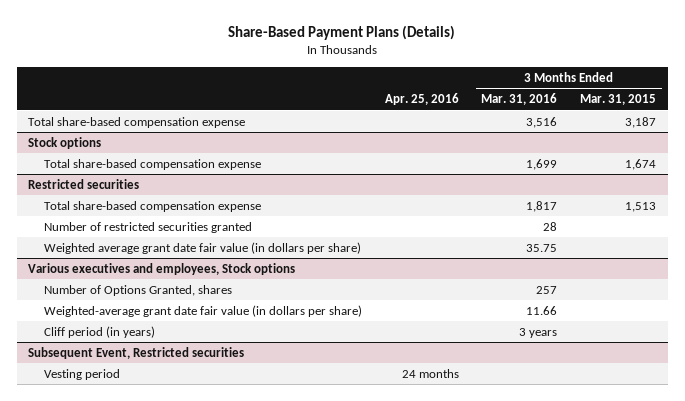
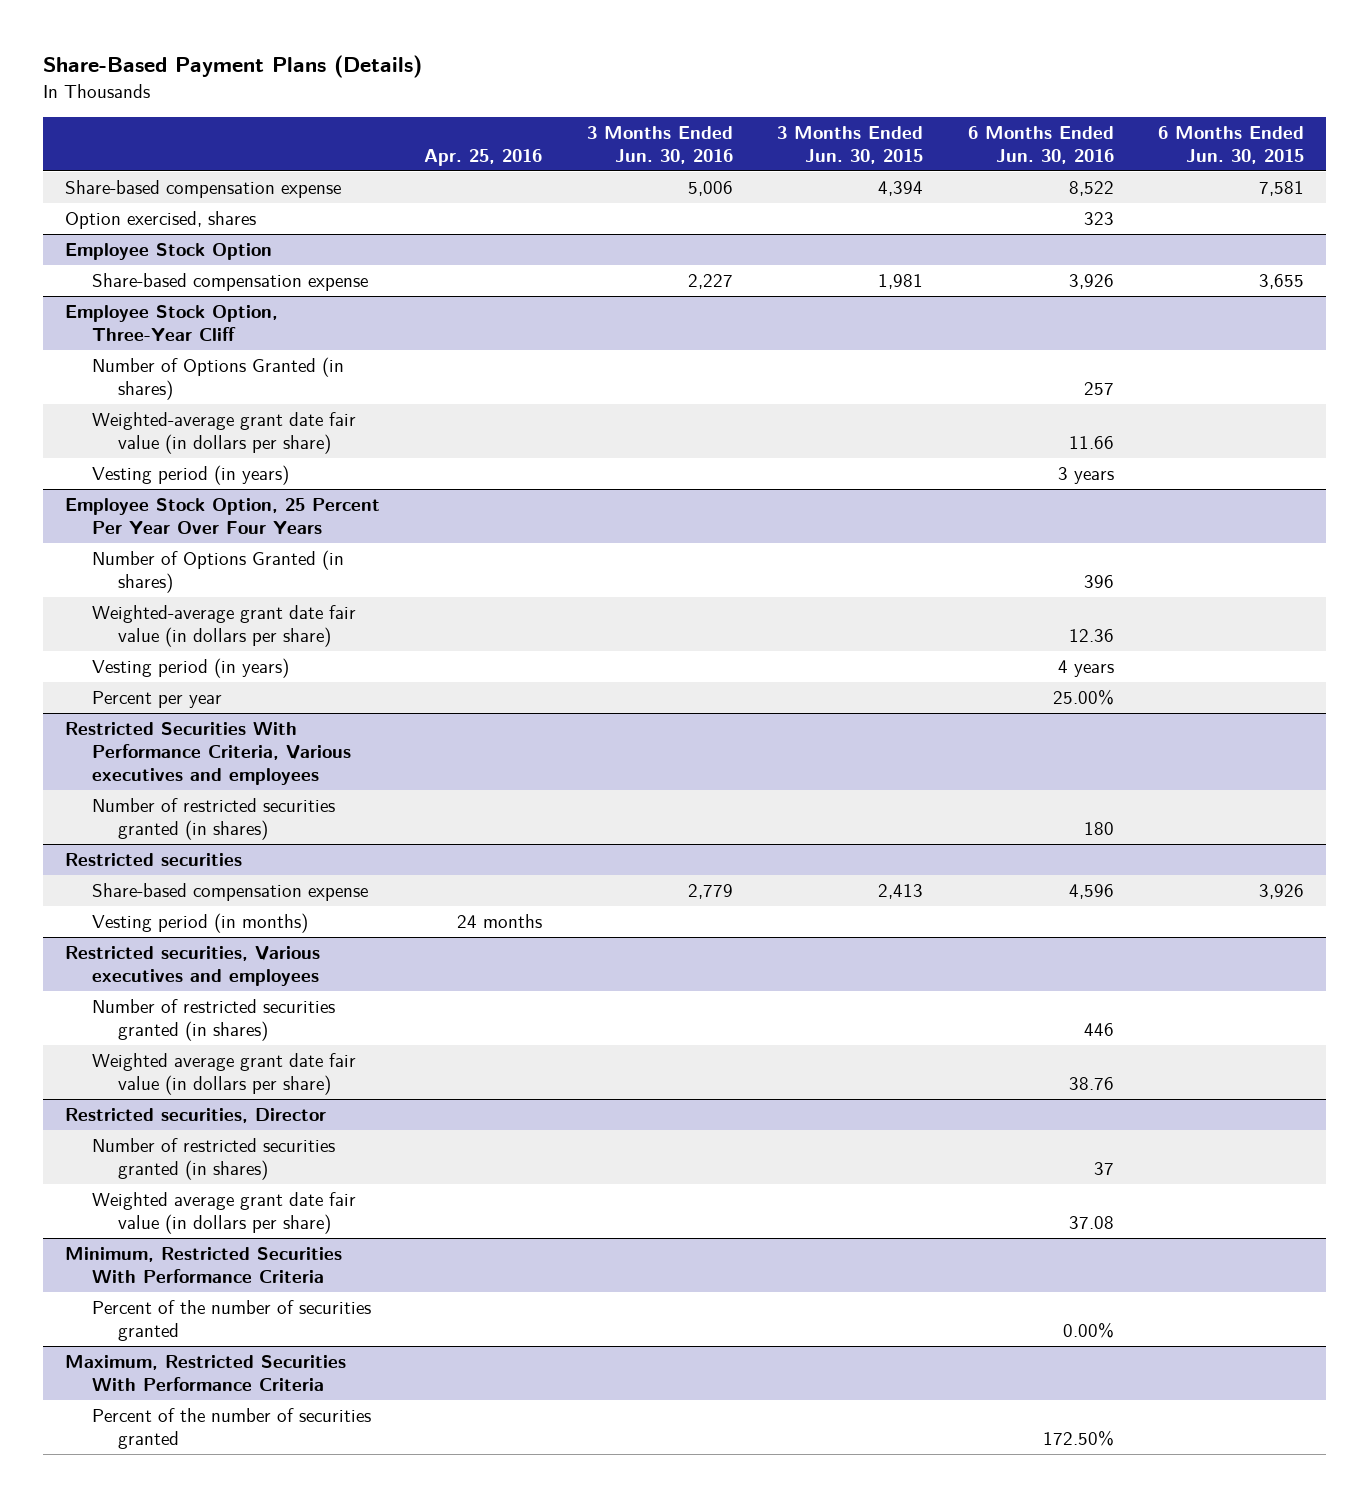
- | Apr. 25, 2016 | 3 Months Ended Mar. 31, 2016 | 3 Months Ended Mar. 31, 2015
+ | Apr. 25, 2016 | 3 Months Ended Jun. 30, 2016 | 3 Months Ended Jun. 30, 2015 | 6 Months Ended Jun. 30, 2016 | 6 Months Ended Jun. 30, 2015
- Total share-based compensation expense | | 3,516 | 3,187
- Stock options
- Total share-based compensation expense | | 1,699 | 1,674
+ Share-based compensation expense | | 5,006 | 4,394 | 8,522 | 7,581
+ Option exercised, shares | | | | 323 |
+ Employee Stock Option
+ Share-based compensation expense | | 2,227 | 1,981 | 3,926 | 3,655
+ Employee Stock Option, Three-Year Cliff
+ Number of Options Granted (in shares) | | | | 257 |
+ Weighted-average grant date fair value (in dollars per share) | | | | 11.66 |
+ Vesting period (in years) | | | | 3 years |
+ Employee Stock Option, 25 Percent Per Year Over Four Years
+ Number of Options Granted (in shares) | | | | 396 |
+ Weighted-average grant date fair value (in dollars per share) | | | | 12.36 |
+ Vesting period (in years) | | | | 4 years |
+ Percent per year | | | | 25.00% |
+ Restricted Securities With Performance Criteria, Various executives and employees
+ Number of restricted securities granted (in shares) | | | | 180 |
@ Restricted securities
- Total share-based compensation expense | | 1,817 | 1,513
- Number of restricted securities granted | | 28 |
- Weighted average grant date fair value (in dollars per share) | | 35.75 |
- Various executives and employees, Stock options
- Number of Options Granted, shares | | 257 |
- Weighted-average grant date fair value (in dollars per share) | | 11.66 |
- Cliff period (in years) | | 3 years |
- Subsequent Event, Restricted securities
- Vesting period | 24 months | |
@ Restricted securities
+ Share-based compensation expense | | 2,779 | 2,413 | 4,596 | 3,926
+ Vesting period (in months) | 24 months | | | |
+ Restricted securities, Various executives and employees
+ Number of restricted securities granted (in shares) | | | | 446 |
+ Weighted average grant date fair value (in dollars per share) | | | | 38.76 |
+ Restricted securities, Director
+ Number of restricted securities granted (in shares) | | | | 37 |
+ Weighted average grant date fair value (in dollars per share) | | | | 37.08 |
+ Minimum, Restricted Securities With Performance Criteria
+ Percent of the number of securities granted | | | | 0.00% |
+ Maximum, Restricted Securities With Performance Criteria
+ Percent of the number of securities granted | | | | 172.50% |

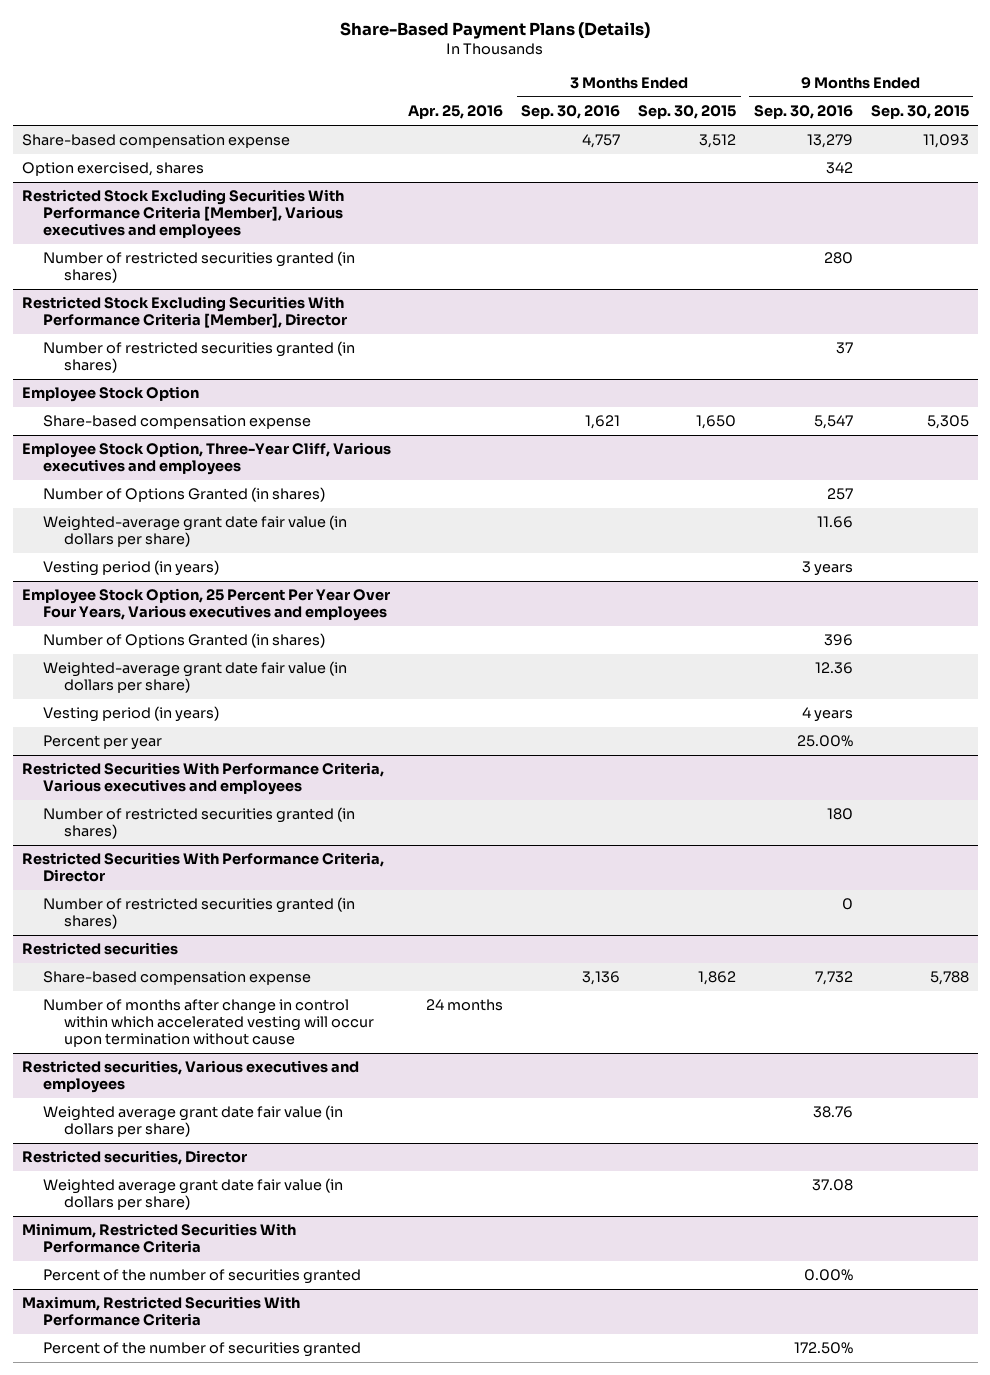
- | Apr. 25, 2016 | 3 Months Ended Jun. 30, 2016 | 3 Months Ended Jun. 30, 2015 | 6 Months Ended Jun. 30, 2016 | 6 Months Ended Jun. 30, 2015
+ | Apr. 25, 2016 | 3 Months Ended Sep. 30, 2016 | 3 Months Ended Sep. 30, 2015 | 9 Months Ended Sep. 30, 2016 | 9 Months Ended Sep. 30, 2015
+ Restricted Stock Excluding Securities With Performance Criteria [Member], Various executives and employees
+ Number of restricted securities granted (in shares) | | | | 280 |
+ Restricted Stock Excluding Securities With Performance Criteria [Member], Director
+ Number of restricted securities granted (in shares) | | | | 37 |
- Employee Stock Option, Three-Year Cliff
+ Employee Stock Option, Three-Year Cliff, Various executives and employees
- Employee Stock Option, 25 Percent Per Year Over Four Years
+ Employee Stock Option, 25 Percent Per Year Over Four Years, Various executives and employees
+ Restricted Securities With Performance Criteria, Director
+ Number of restricted securities granted (in shares) | | | | 0 |
@ Restricted securities
- Vesting period (in months) | 24 months | | | |
+ Number of months after change in control within which accelerated vesting will occur upon termination without cause | 24 months | | | |
@ Restricted securities, Various executives and employees
- Number of restricted securities granted (in shares) | | | | 446 |
@ Restricted securities, Director
- Number of restricted securities granted (in shares) | | | | 37 |

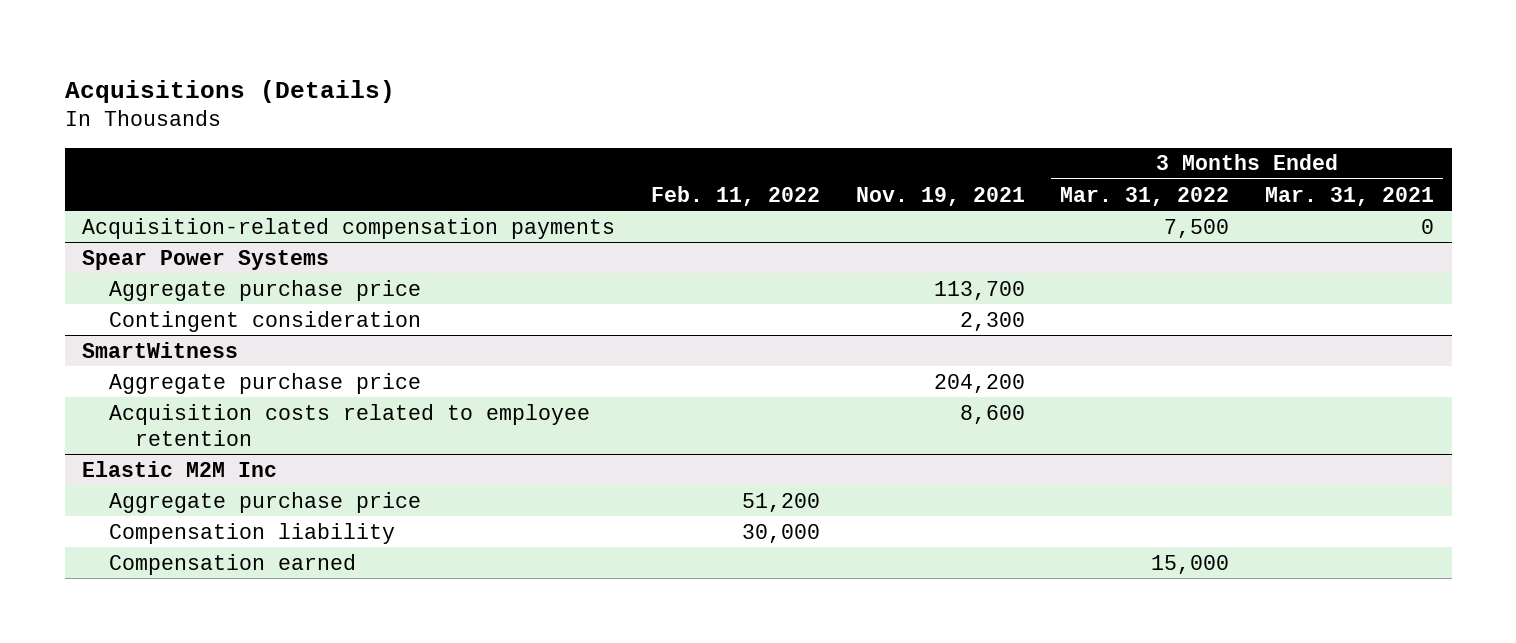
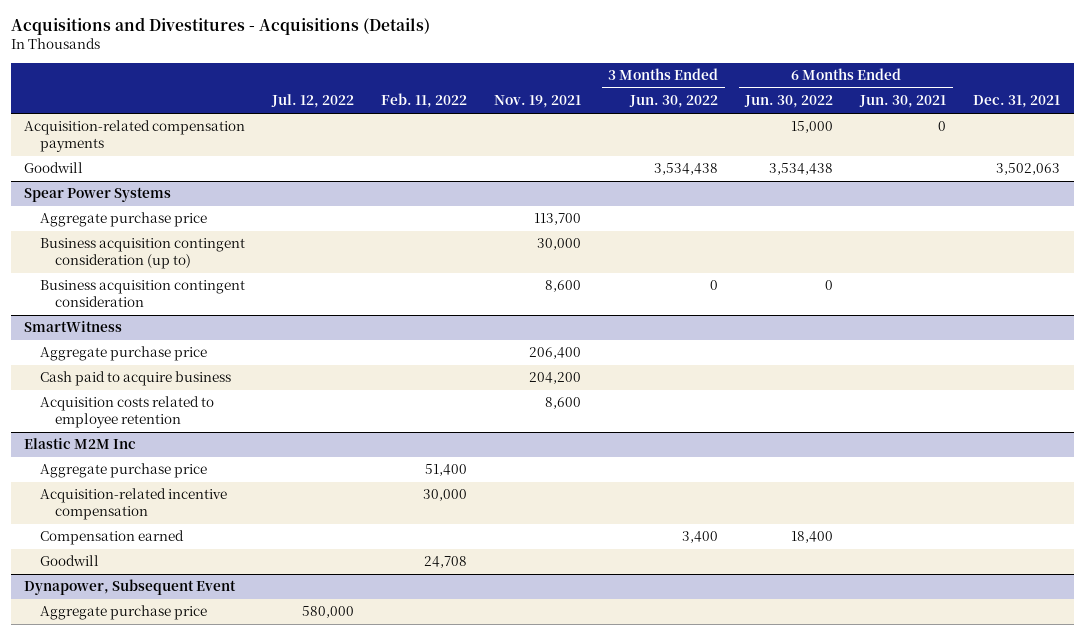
- Acquisitions (Details)
+ Acquisitions and Divestitures - Acquisitions (Details)
- | Feb. 11, 2022 | Nov. 19, 2021 | 3 Months Ended Mar. 31, 2022 | 3 Months Ended Mar. 31, 2021
+ | Jul. 12, 2022 | Feb. 11, 2022 | Nov. 19, 2021 | 3 Months Ended Jun. 30, 2022 | 6 Months Ended Jun. 30, 2022 | 6 Months Ended Jun. 30, 2021 | Dec. 31, 2021
+ Goodwill | | | | 3,534,438 | 3,534,438 | | 3,502,063
@ Spear Power Systems
- Contingent consideration | | 2,300 | |
+ Business acquisition contingent consideration (up to) | | | 30,000 | | | |
+ Business acquisition contingent consideration | | | 8,600 | 0 | 0 | |
@ SmartWitness
- Aggregate purchase price | | 204,200 | |
+ Aggregate purchase price | | | 206,400 | | | |
+ Cash paid to acquire business | | | 204,200 | | | |
@ Elastic M2M Inc
- Aggregate purchase price | 51,200 | | |
- Compensation liability | 30,000 | | |
+ Aggregate purchase price | | 51,400 | | | | |
+ Acquisition-related incentive compensation | | 30,000 | | | | |
+ Goodwill | | 24,708 | | | | |
+ Dynapower, Subsequent Event
+ Aggregate purchase price | 580,000 | | | | | |

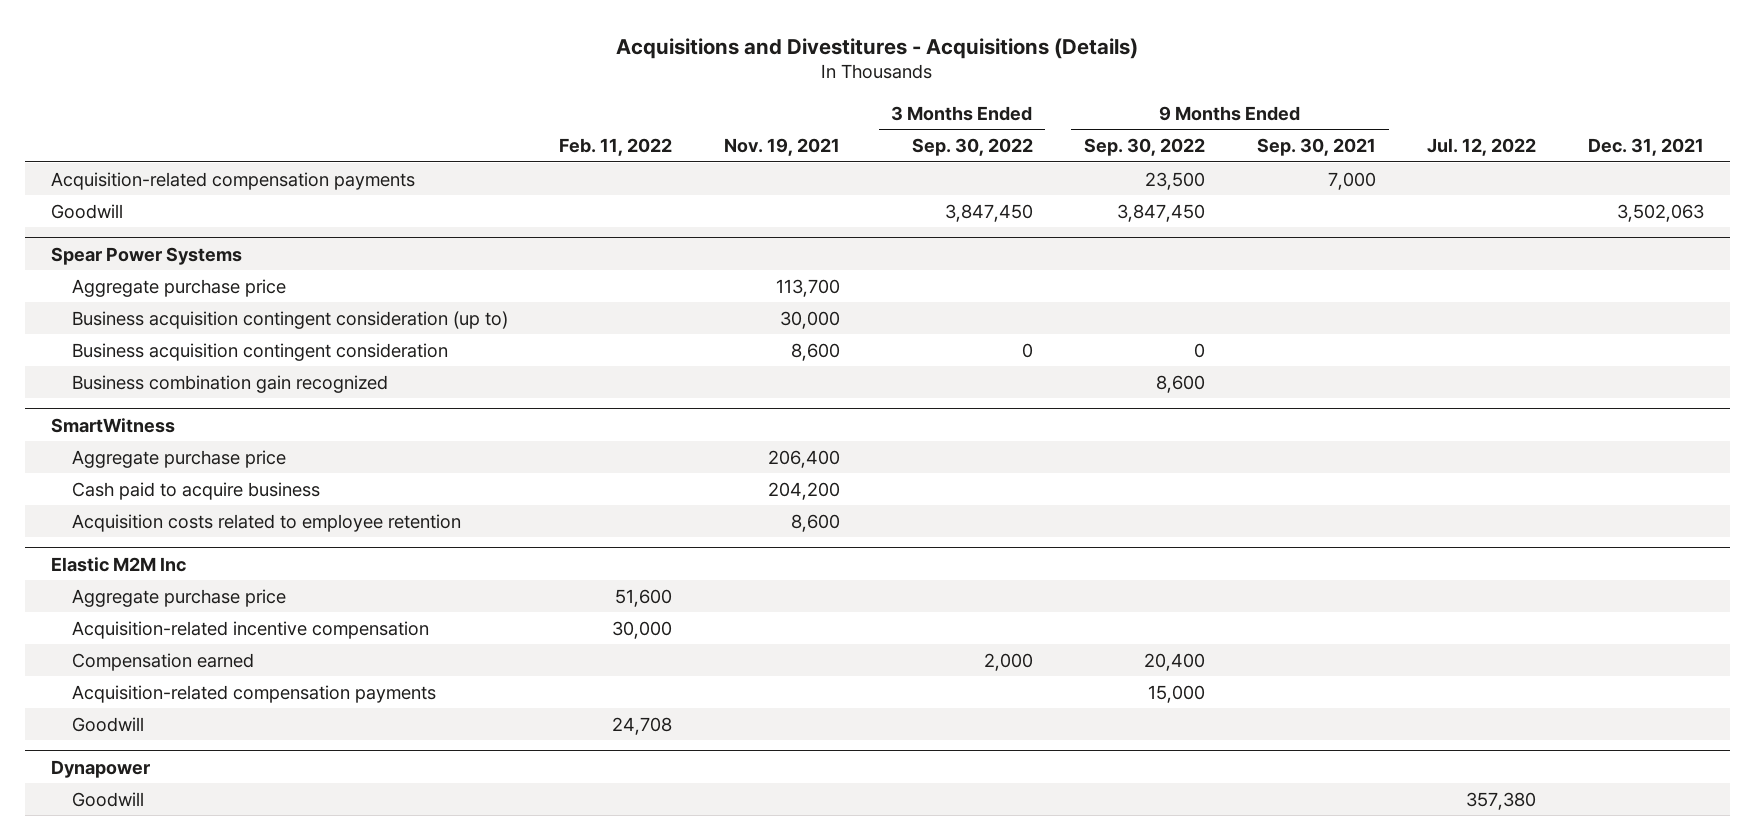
- | Jul. 12, 2022 | Feb. 11, 2022 | Nov. 19, 2021 | 3 Months Ended Jun. 30, 2022 | 6 Months Ended Jun. 30, 2022 | 6 Months Ended Jun. 30, 2021 | Dec. 31, 2021
+ | Feb. 11, 2022 | Nov. 19, 2021 | 3 Months Ended Sep. 30, 2022 | 9 Months Ended Sep. 30, 2022 | 9 Months Ended Sep. 30, 2021 | Jul. 12, 2022 | Dec. 31, 2021
@ Spear Power Systems
+ Business combination gain recognized | | | | 8,600 | | |
@ Elastic M2M Inc
- Aggregate purchase price | | 51,400 | | | | |
+ Aggregate purchase price | 51,600 | | | | | |
+ Acquisition-related compensation payments | | | | 15,000 | | |
- Dynapower, Subsequent Event
- Aggregate purchase price | 580,000 | | | | | |
+ Dynapower
+ Goodwill | | | | | | 357,380 |

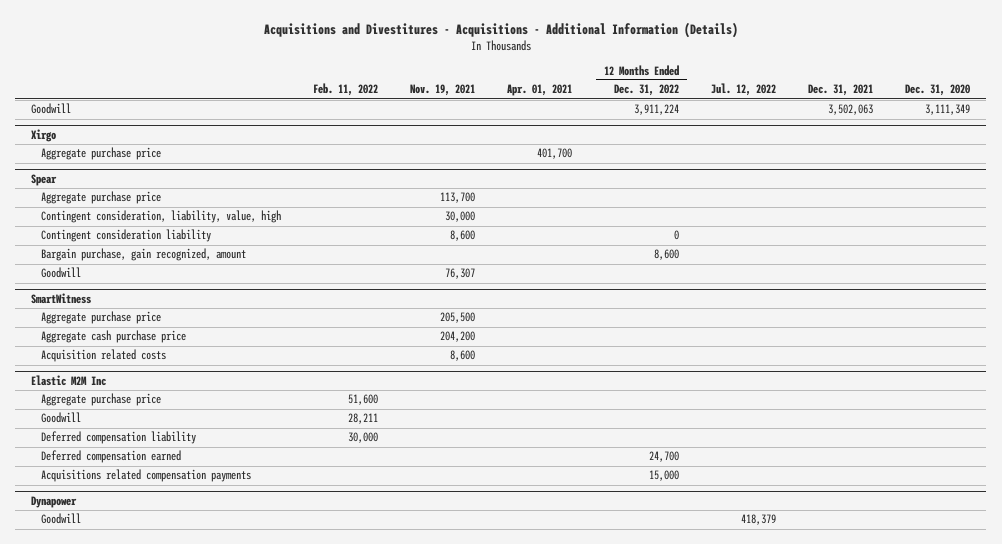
- Acquisitions and Divestitures - Acquisitions (Details)
+ Acquisitions and Divestitures - Acquisitions - Additional Information (Details)
- | Feb. 11, 2022 | Nov. 19, 2021 | 3 Months Ended Sep. 30, 2022 | 9 Months Ended Sep. 30, 2022 | 9 Months Ended Sep. 30, 2021 | Jul. 12, 2022 | Dec. 31, 2021
+ | Feb. 11, 2022 | Nov. 19, 2021 | Apr. 01, 2021 | 12 Months Ended Dec. 31, 2022 | Jul. 12, 2022 | Dec. 31, 2021 | Dec. 31, 2020
- Acquisition-related compensation payments | | | | 23,500 | 7,000 | |
- Spear Power Systems
+ Xirgo
+ Aggregate purchase price | | | 401,700 | | | |
+ Spear
- Business acquisition contingent consideration (up to) | | 30,000 | | | | |
- Business acquisition contingent consideration | | 8,600 | 0 | 0 | | |
- Business combination gain recognized | | | | 8,600 | | |
+ Contingent consideration, liability, value, high | | 30,000 | | | | |
+ Contingent consideration liability | | 8,600 | | 0 | | |
+ Bargain purchase, gain recognized, amount | | | | 8,600 | | |
+ Goodwill | | 76,307 | | | | |
@ SmartWitness
- Aggregate purchase price | | 206,400 | | | | |
- Cash paid to acquire business | | 204,200 | | | | |
- Acquisition costs related to employee retention | | 8,600 | | | | |
+ Aggregate purchase price | | 205,500 | | | | |
+ Aggregate cash purchase price | | 204,200 | | | | |
+ Acquisition related costs | | 8,600 | | | | |
@ Elastic M2M Inc
- Acquisition-related incentive compensation | 30,000 | | | | | |
- Compensation earned | | | 2,000 | 20,400 | | |
- Acquisition-related compensation payments | | | | 15,000 | | |
- Goodwill | 24,708 | | | | | |
+ Goodwill | 28,211 | | | | | |
+ Deferred compensation liability | 30,000 | | | | | |
+ Deferred compensation earned | | | | 24,700 | | |
+ Acquisitions related compensation payments | | | | 15,000 | | |
@ Dynapower
- Goodwill | | | | | | 357,380 |
+ Goodwill | | | | | 418,379 | |

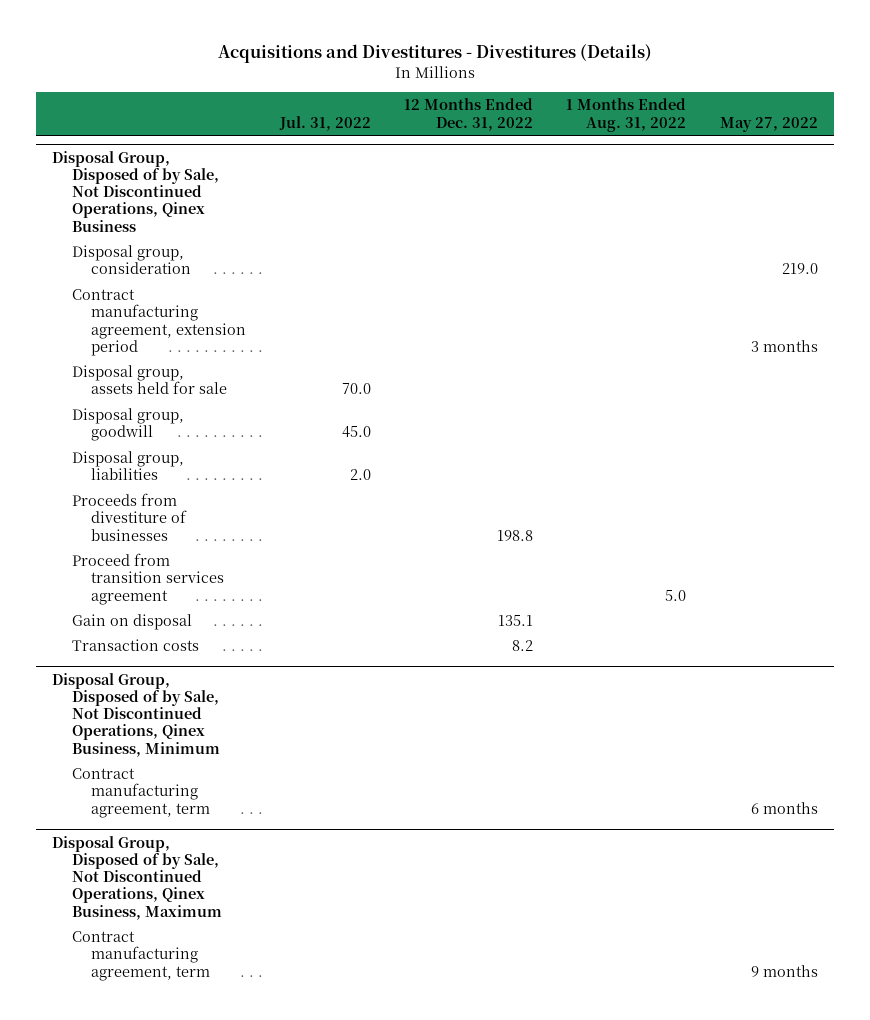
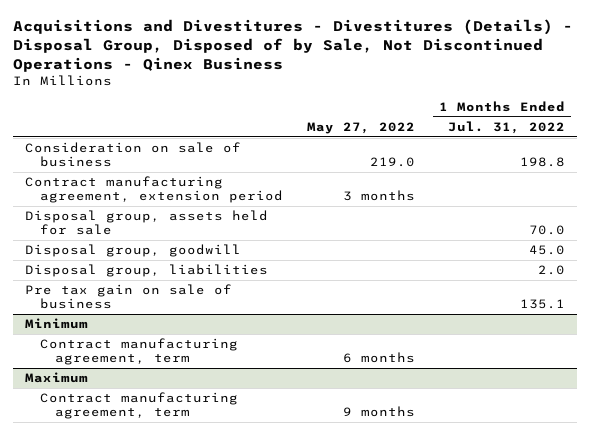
- Acquisitions and Divestitures - Divestitures (Details)
+ Acquisitions and Divestitures - Divestitures (Details) - Disposal Group, Disposed of by Sale, Not Discontinued Operations - Qinex Business
- | Jul. 31, 2022 | 12 Months Ended Dec. 31, 2022 | 1 Months Ended Aug. 31, 2022 | May 27, 2022
+ | May 27, 2022 | 1 Months Ended Jul. 31, 2022
- Disposal Group, Disposed of by Sale, Not Discontinued Operations, Qinex Business
- Disposal group, consideration | | | | 219.0
+ Consideration on sale of business | 219.0 | 198.8
- Proceeds from divestiture of businesses | | 198.8 | |
- Proceed from transition services agreement | | | 5.0 |
- Gain on disposal | | 135.1 | |
- Transaction costs | | 8.2 | |
- Disposal Group, Disposed of by Sale, Not Discontinued Operations, Qinex Business, Minimum
+ Pre tax gain on sale of business | | 135.1
+ Minimum
- Disposal Group, Disposed of by Sale, Not Discontinued Operations, Qinex Business, Maximum
+ Maximum

